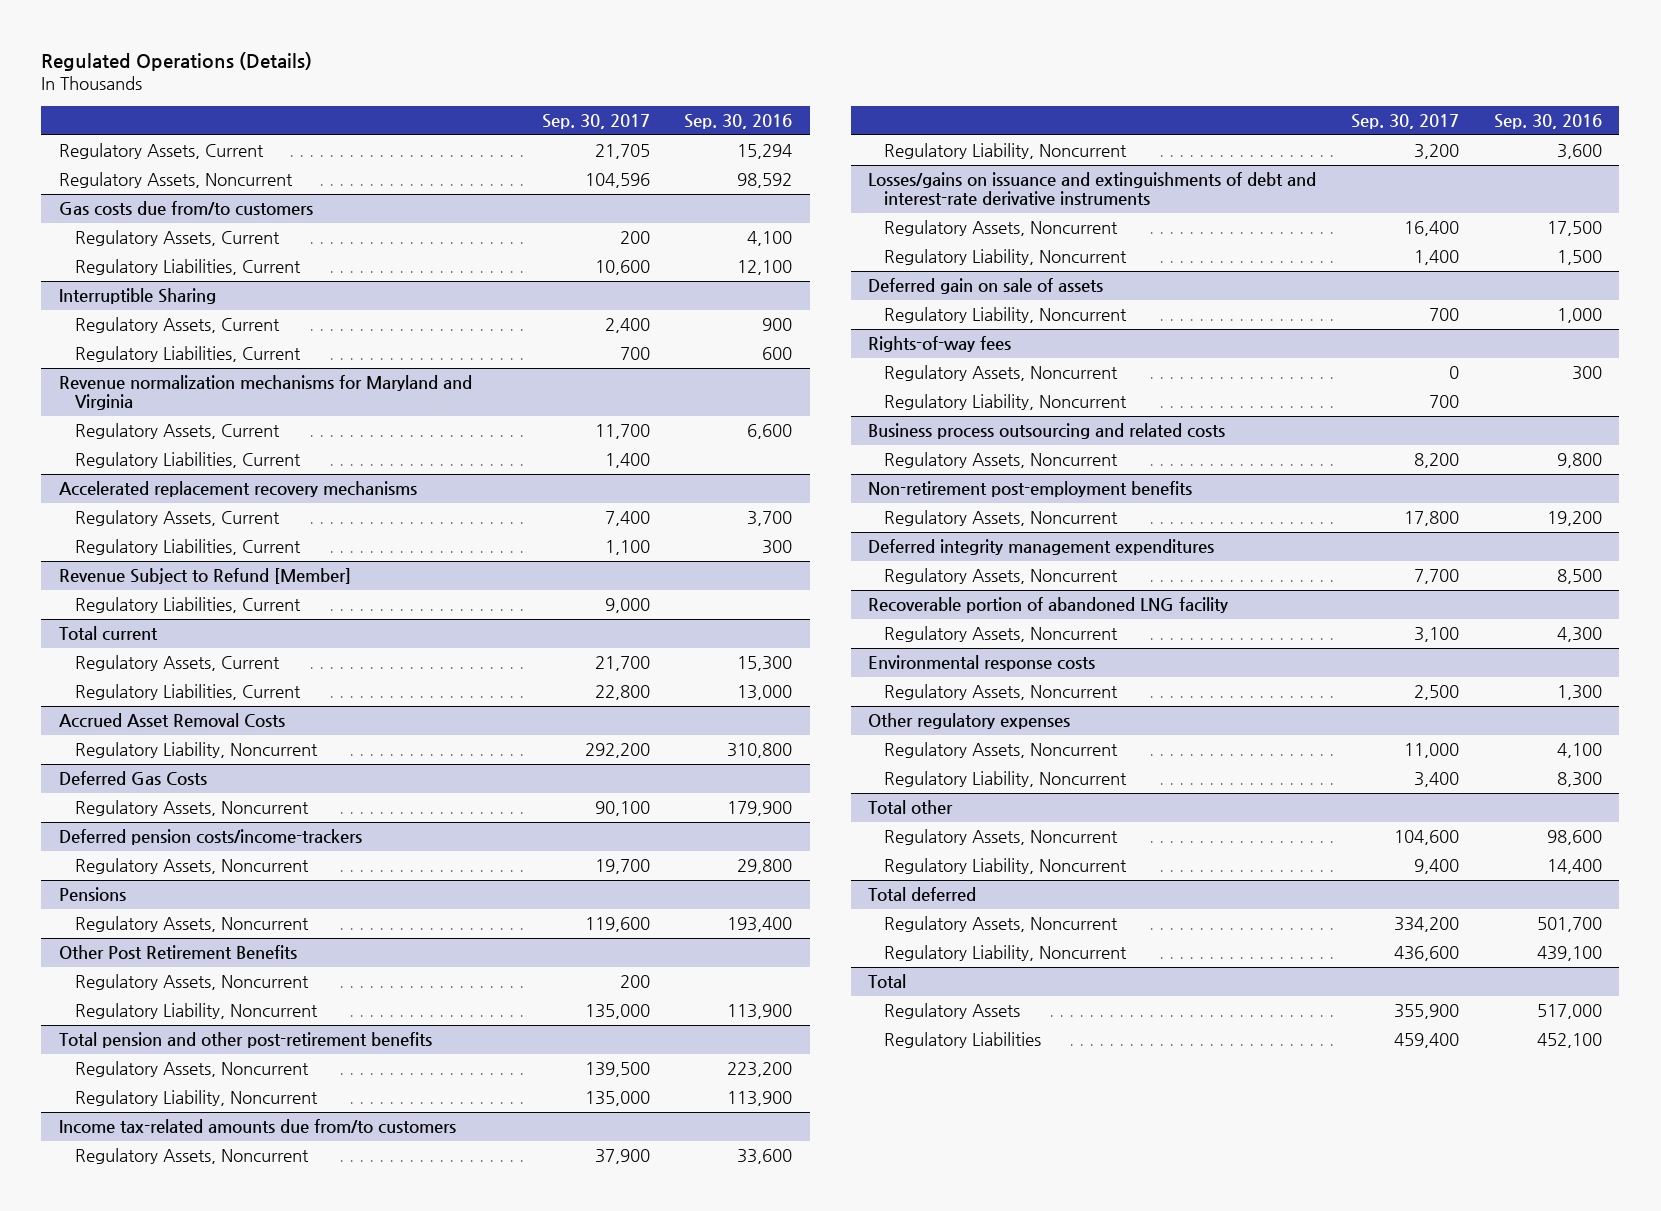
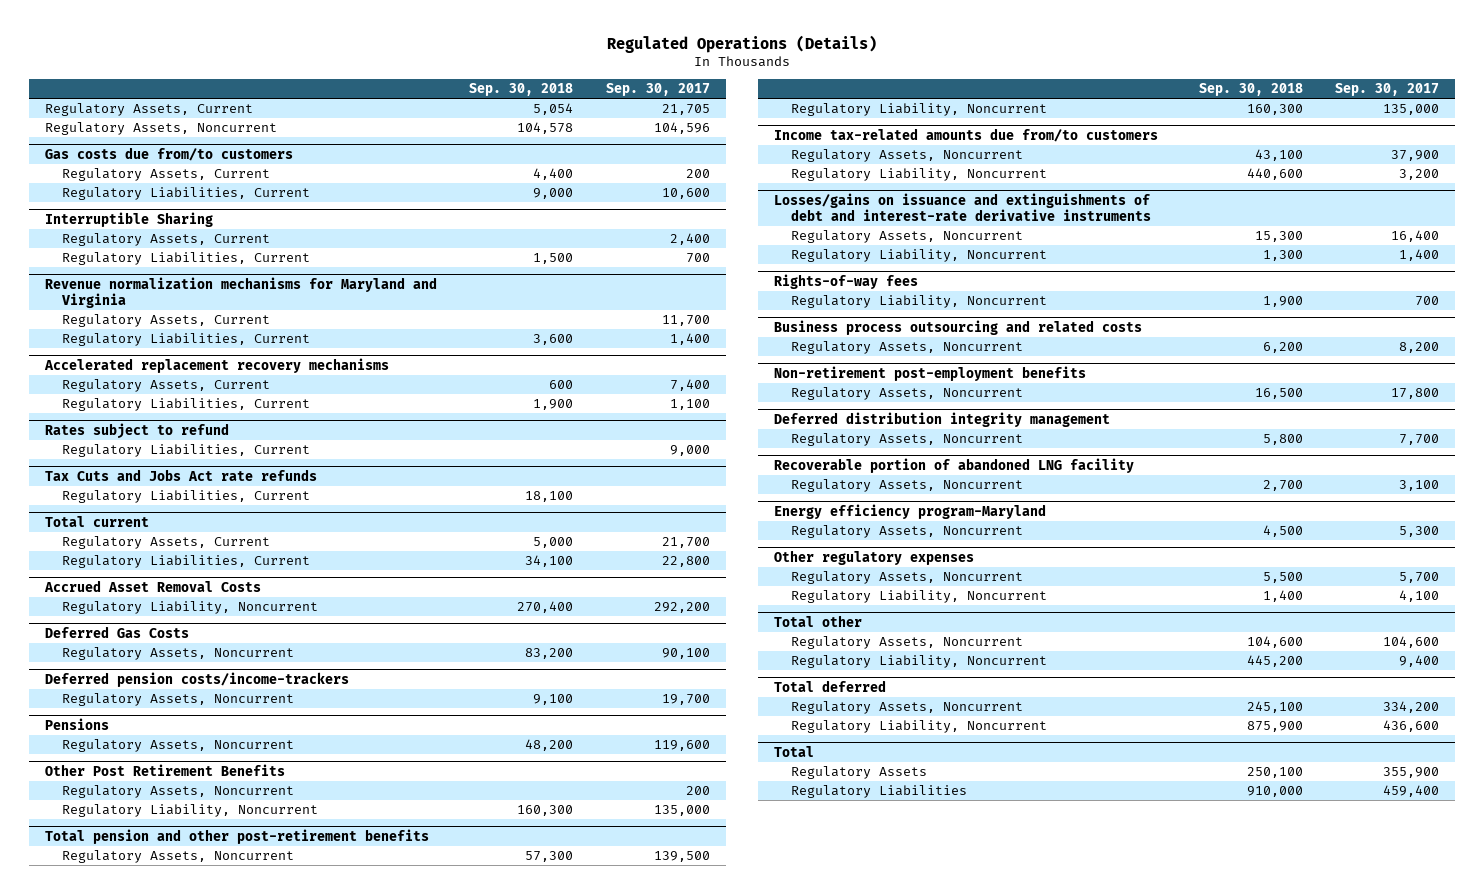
- | Sep. 30, 2017 | Sep. 30, 2016
+ | Sep. 30, 2018 | Sep. 30, 2017
- Revenue Subject to Refund [Member]
+ Rates subject to refund
+ Tax Cuts and Jobs Act rate refunds
+ Regulatory Liabilities, Current | 18,100 |
- Deferred gain on sale of assets
- Regulatory Liability, Noncurrent | 700 | 1,000
@ Rights-of-way fees
- Regulatory Assets, Noncurrent | 0 | 300
- Deferred integrity management expenditures
+ Deferred distribution integrity management
- Environmental response costs
- Regulatory Assets, Noncurrent | 2,500 | 1,300
+ Energy efficiency program-Maryland
+ Regulatory Assets, Noncurrent | 4,500 | 5,300
@ Other regulatory expenses
- Regulatory Assets, Noncurrent | 11,000 | 4,100
- Regulatory Liability, Noncurrent | 3,400 | 8,300
+ Regulatory Assets, Noncurrent | 5,500 | 5,700
+ Regulatory Liability, Noncurrent | 1,400 | 4,100

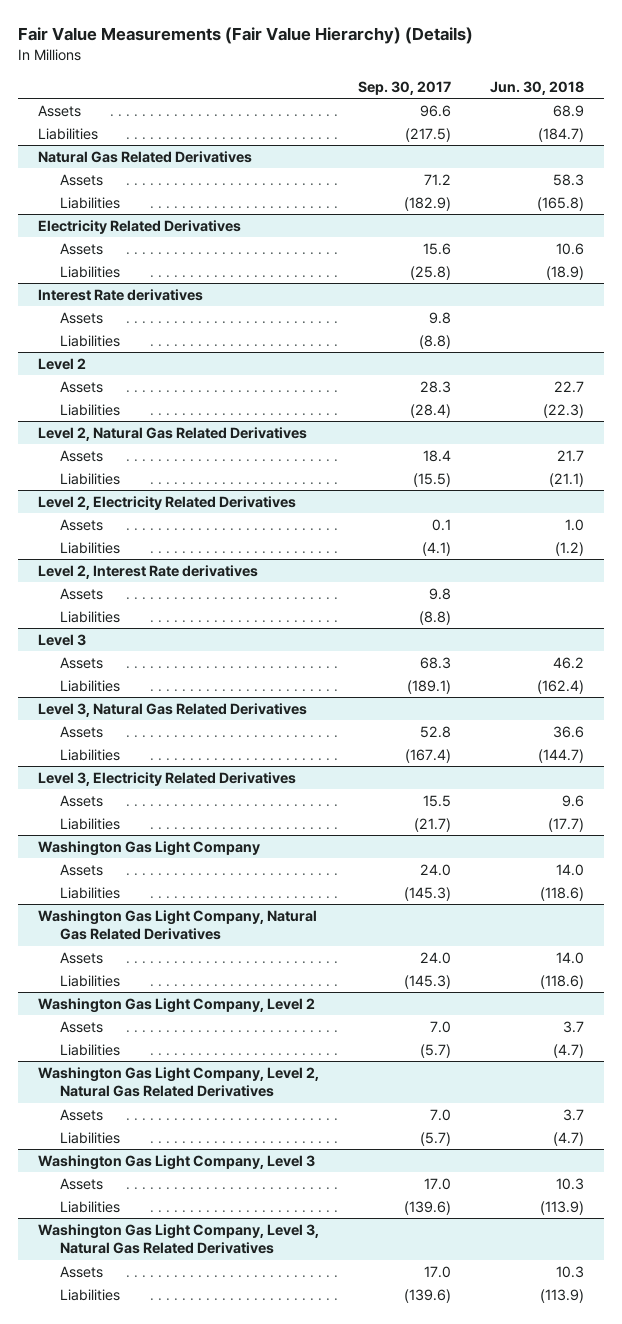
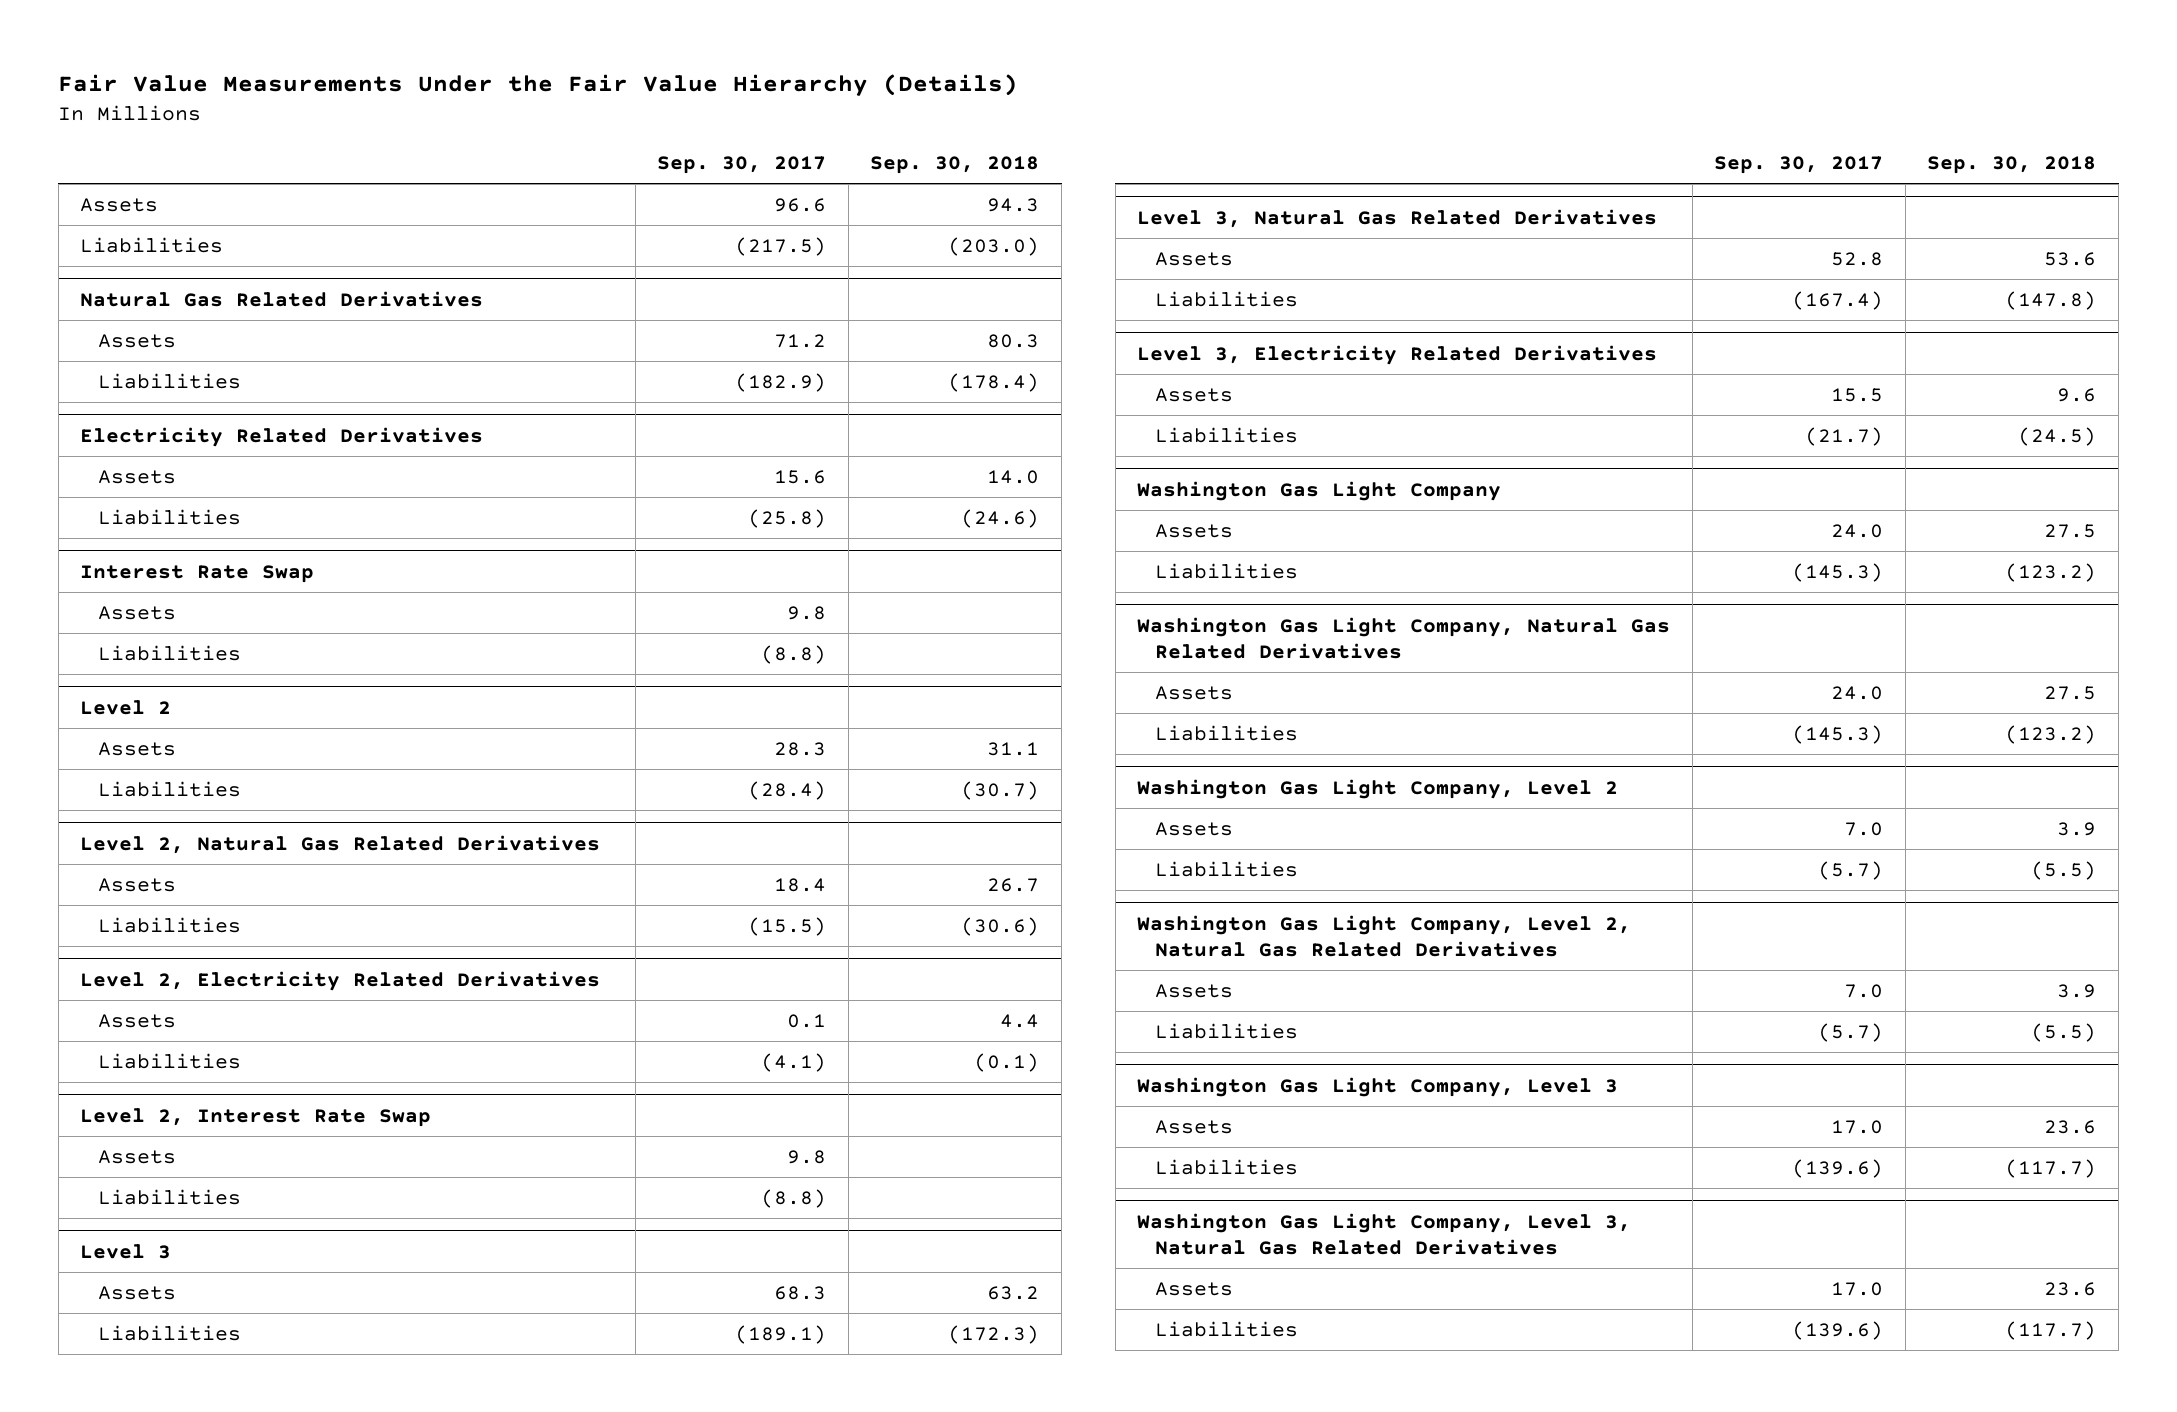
- Fair Value Measurements (Fair Value Hierarchy) (Details)
+ Fair Value Measurements Under the Fair Value Hierarchy (Details)
- | Sep. 30, 2017 | Jun. 30, 2018
+ | Sep. 30, 2017 | Sep. 30, 2018
- Interest Rate derivatives
+ Interest Rate Swap
- Level 2, Interest Rate derivatives
+ Level 2, Interest Rate Swap

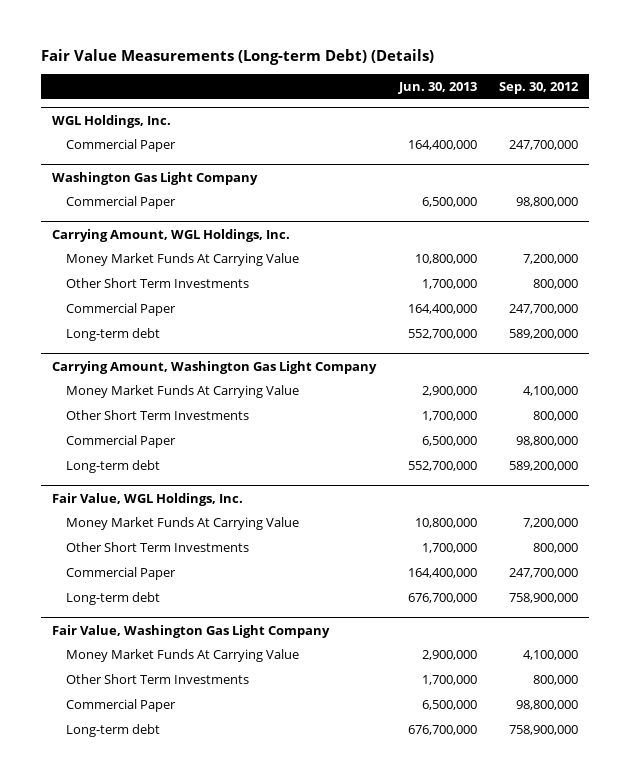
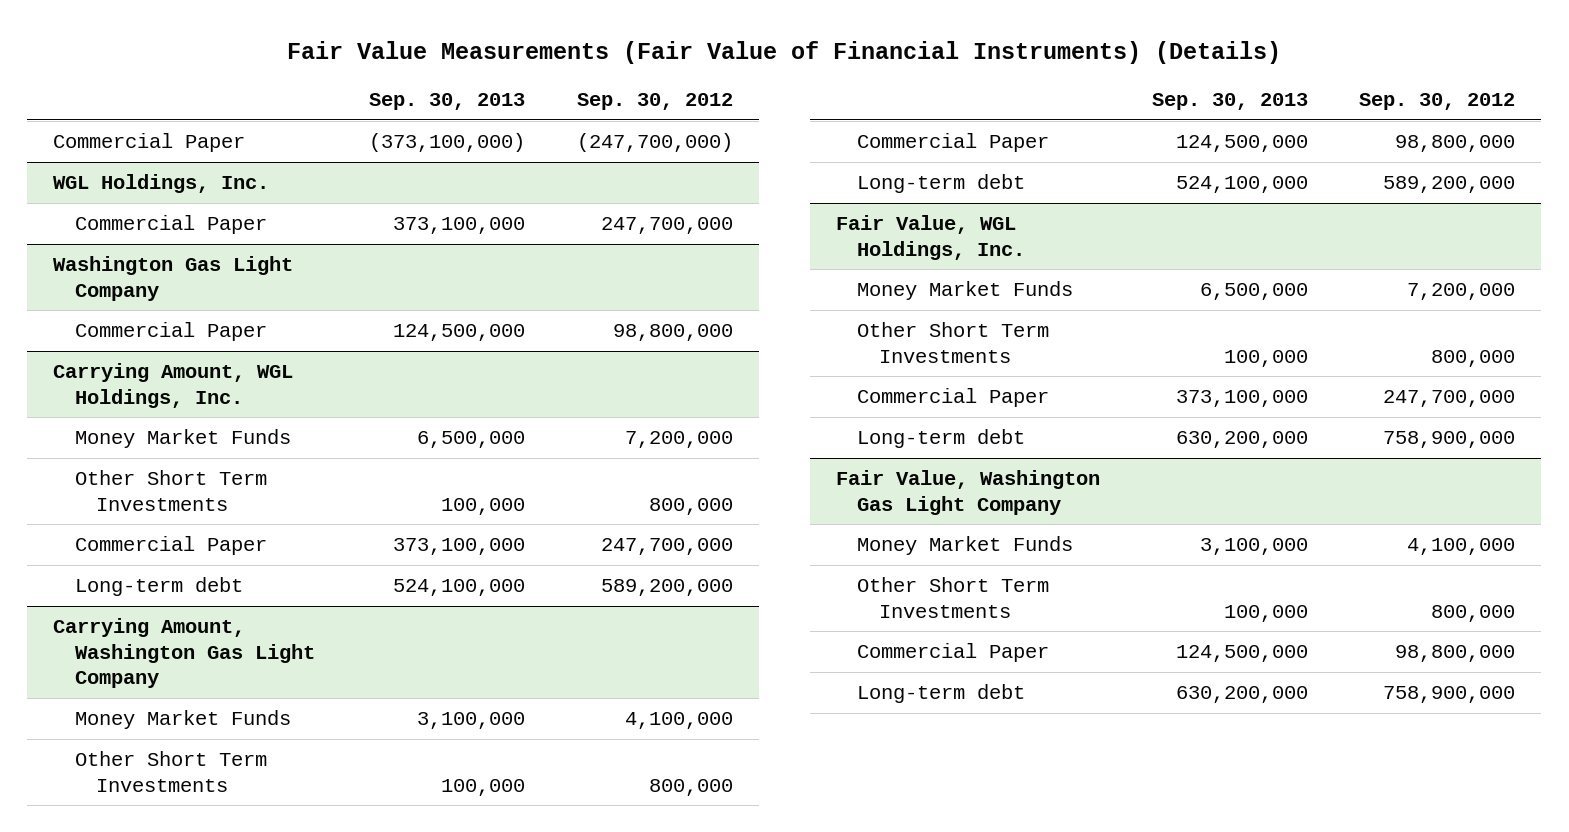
- Fair Value Measurements (Long-term Debt) (Details)
+ Fair Value Measurements (Fair Value of Financial Instruments) (Details)
- | Jun. 30, 2013 | Sep. 30, 2012
+ | Sep. 30, 2013 | Sep. 30, 2012
+ Commercial Paper | (373,100,000) | (247,700,000)
@ Carrying Amount, WGL Holdings, Inc.
- Money Market Funds At Carrying Value | 10,800,000 | 7,200,000
+ Money Market Funds | 6,500,000 | 7,200,000
@ Carrying Amount, Washington Gas Light Company
- Money Market Funds At Carrying Value | 2,900,000 | 4,100,000
+ Money Market Funds | 3,100,000 | 4,100,000
@ Fair Value, WGL Holdings, Inc.
- Money Market Funds At Carrying Value | 10,800,000 | 7,200,000
+ Money Market Funds | 6,500,000 | 7,200,000
@ Fair Value, Washington Gas Light Company
- Money Market Funds At Carrying Value | 2,900,000 | 4,100,000
+ Money Market Funds | 3,100,000 | 4,100,000

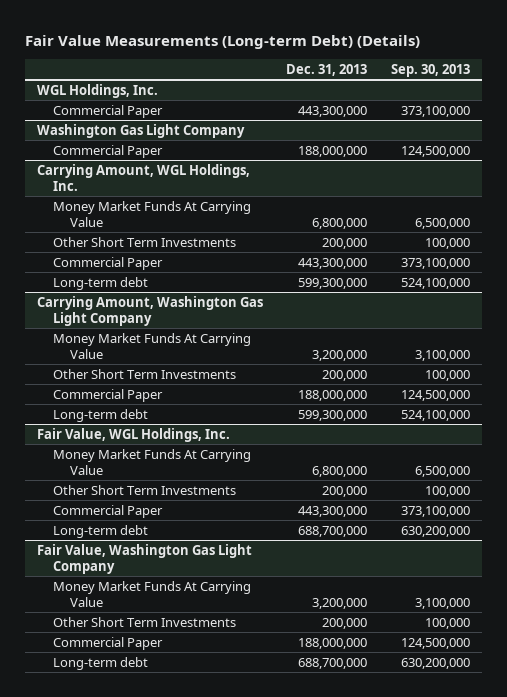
- Fair Value Measurements (Fair Value of Financial Instruments) (Details)
+ Fair Value Measurements (Long-term Debt) (Details)
- | Sep. 30, 2013 | Sep. 30, 2012
+ | Dec. 31, 2013 | Sep. 30, 2013
- Commercial Paper | (373,100,000) | (247,700,000)
@ Carrying Amount, WGL Holdings, Inc.
- Money Market Funds | 6,500,000 | 7,200,000
+ Money Market Funds At Carrying Value | 6,800,000 | 6,500,000
@ Carrying Amount, Washington Gas Light Company
- Money Market Funds | 3,100,000 | 4,100,000
+ Money Market Funds At Carrying Value | 3,200,000 | 3,100,000
@ Fair Value, WGL Holdings, Inc.
- Money Market Funds | 6,500,000 | 7,200,000
+ Money Market Funds At Carrying Value | 6,800,000 | 6,500,000
@ Fair Value, Washington Gas Light Company
- Money Market Funds | 3,100,000 | 4,100,000
+ Money Market Funds At Carrying Value | 3,200,000 | 3,100,000

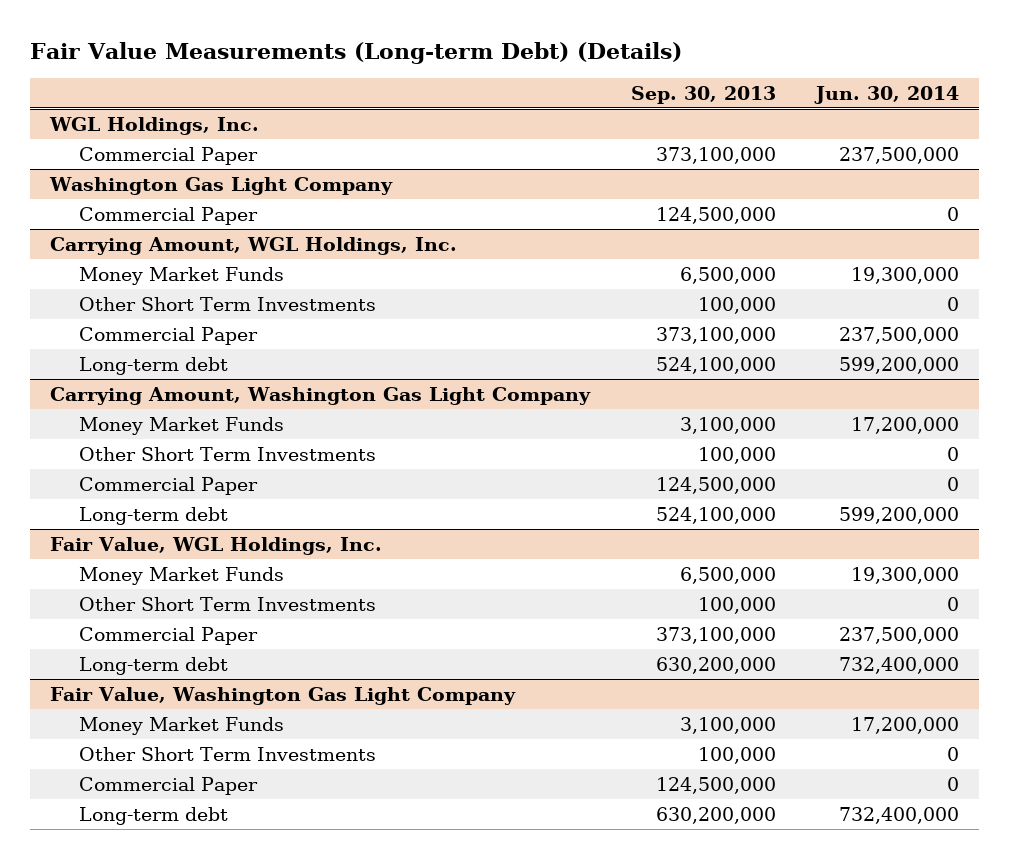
- | Dec. 31, 2013 | Sep. 30, 2013
+ | Sep. 30, 2013 | Jun. 30, 2014
@ Carrying Amount, WGL Holdings, Inc.
- Money Market Funds At Carrying Value | 6,800,000 | 6,500,000
+ Money Market Funds | 6,500,000 | 19,300,000
@ Carrying Amount, Washington Gas Light Company
- Money Market Funds At Carrying Value | 3,200,000 | 3,100,000
+ Money Market Funds | 3,100,000 | 17,200,000
@ Fair Value, WGL Holdings, Inc.
- Money Market Funds At Carrying Value | 6,800,000 | 6,500,000
+ Money Market Funds | 6,500,000 | 19,300,000
@ Fair Value, Washington Gas Light Company
- Money Market Funds At Carrying Value | 3,200,000 | 3,100,000
+ Money Market Funds | 3,100,000 | 17,200,000

